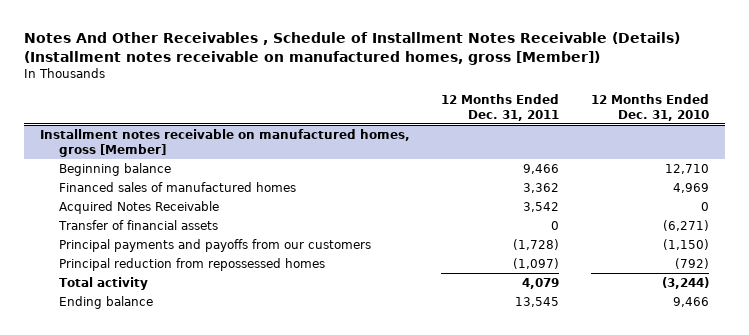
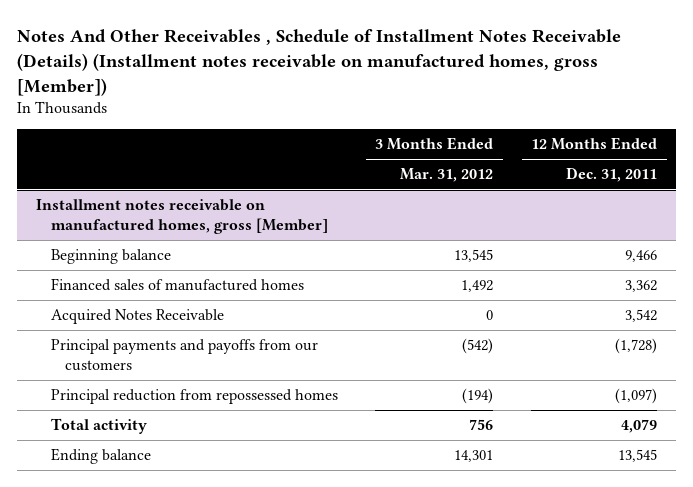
- | 12 Months Ended Dec. 31, 2011 | 12 Months Ended Dec. 31, 2010
+ | 3 Months Ended Mar. 31, 2012 | 12 Months Ended Dec. 31, 2011
@ Installment notes receivable on manufactured homes, gross [Member]
- Transfer of financial assets | 0 | (6,271)

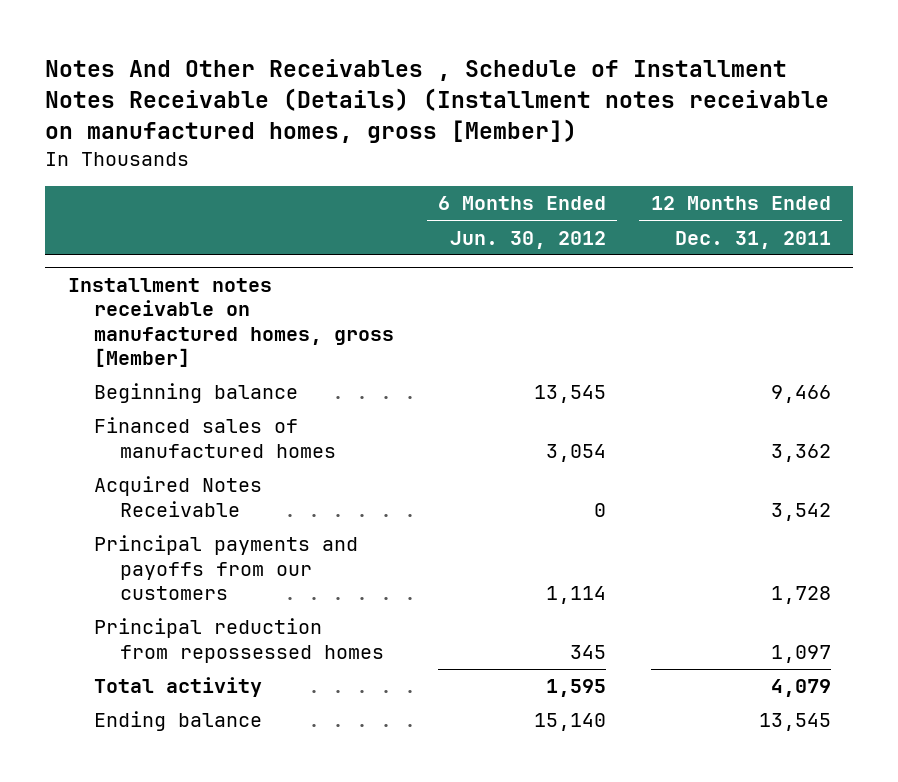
- | 3 Months Ended Mar. 31, 2012 | 12 Months Ended Dec. 31, 2011
+ | 6 Months Ended Jun. 30, 2012 | 12 Months Ended Dec. 31, 2011
@ Installment notes receivable on manufactured homes, gross [Member]
- Principal payments and payoffs from our customers | (542) | (1,728)
- Principal reduction from repossessed homes | (194) | (1,097)
+ Principal payments and payoffs from our customers | 1,114 | 1,728
+ Principal reduction from repossessed homes | 345 | 1,097

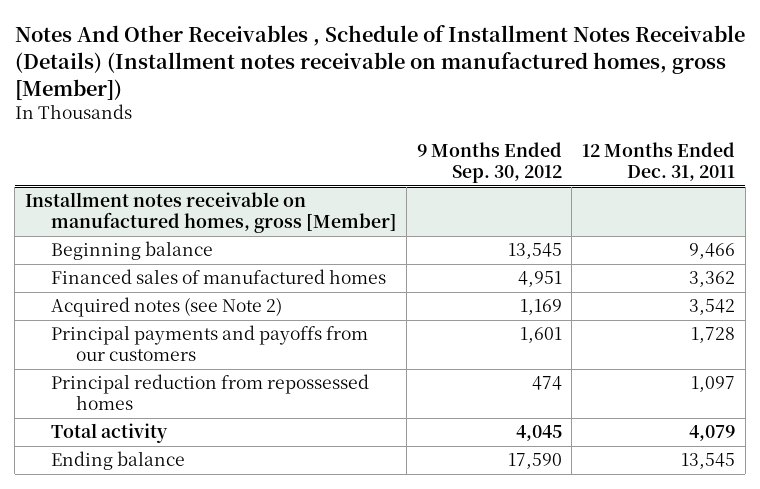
- | 6 Months Ended Jun. 30, 2012 | 12 Months Ended Dec. 31, 2011
+ | 9 Months Ended Sep. 30, 2012 | 12 Months Ended Dec. 31, 2011
@ Installment notes receivable on manufactured homes, gross [Member]
- Acquired Notes Receivable | 0 | 3,542
+ Acquired notes (see Note 2) | 1,169 | 3,542

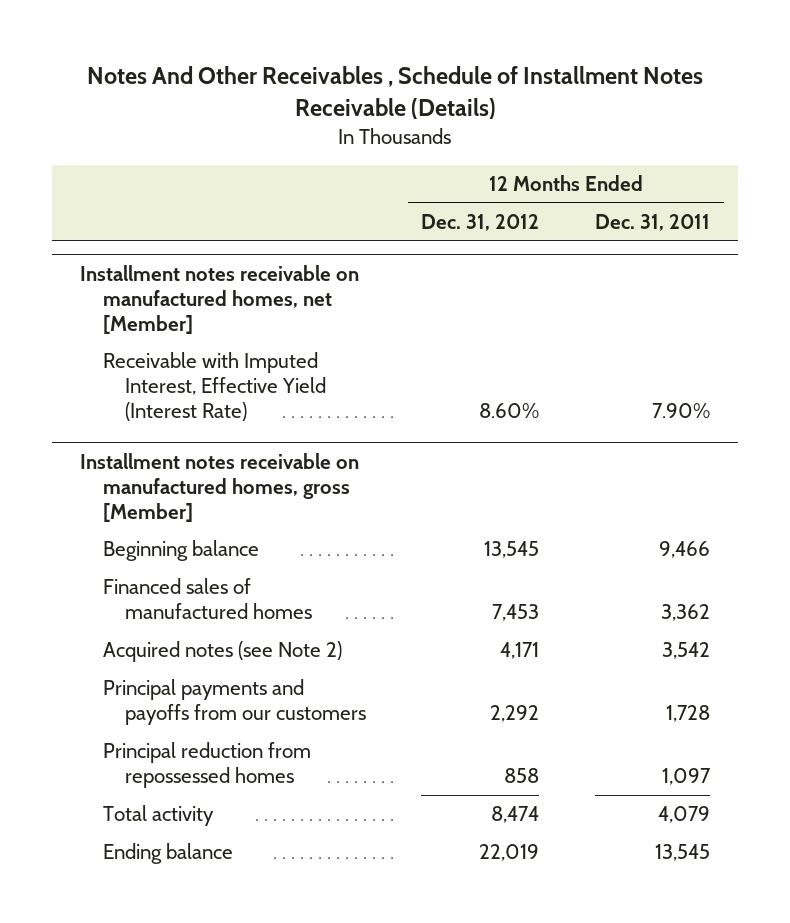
- Notes And Other Receivables , Schedule of Installment Notes Receivable (Details) (Installment notes receivable on manufactured homes, gross [Member])
+ Notes And Other Receivables , Schedule of Installment Notes Receivable (Details)
- | 9 Months Ended Sep. 30, 2012 | 12 Months Ended Dec. 31, 2011
+ | 12 Months Ended Dec. 31, 2012 | 12 Months Ended Dec. 31, 2011
+ Installment notes receivable on manufactured homes, net [Member]
+ Receivable with Imputed Interest, Effective Yield (Interest Rate) | 8.60% | 7.90%

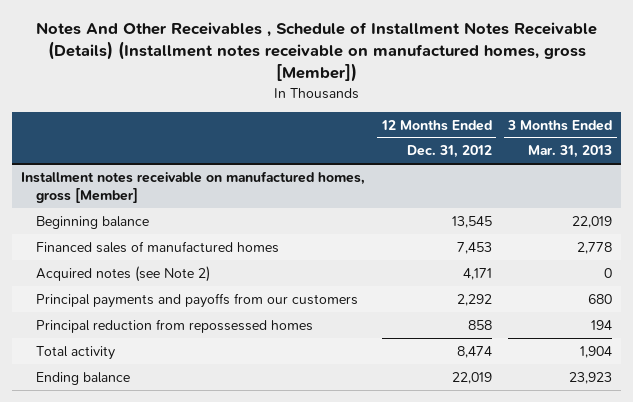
- Notes And Other Receivables , Schedule of Installment Notes Receivable (Details)
+ Notes And Other Receivables , Schedule of Installment Notes Receivable (Details) (Installment notes receivable on manufactured homes, gross [Member])
- | 12 Months Ended Dec. 31, 2012 | 12 Months Ended Dec. 31, 2011
+ | 12 Months Ended Dec. 31, 2012 | 3 Months Ended Mar. 31, 2013
- Installment notes receivable on manufactured homes, net [Member]
- Receivable with Imputed Interest, Effective Yield (Interest Rate) | 8.60% | 7.90%

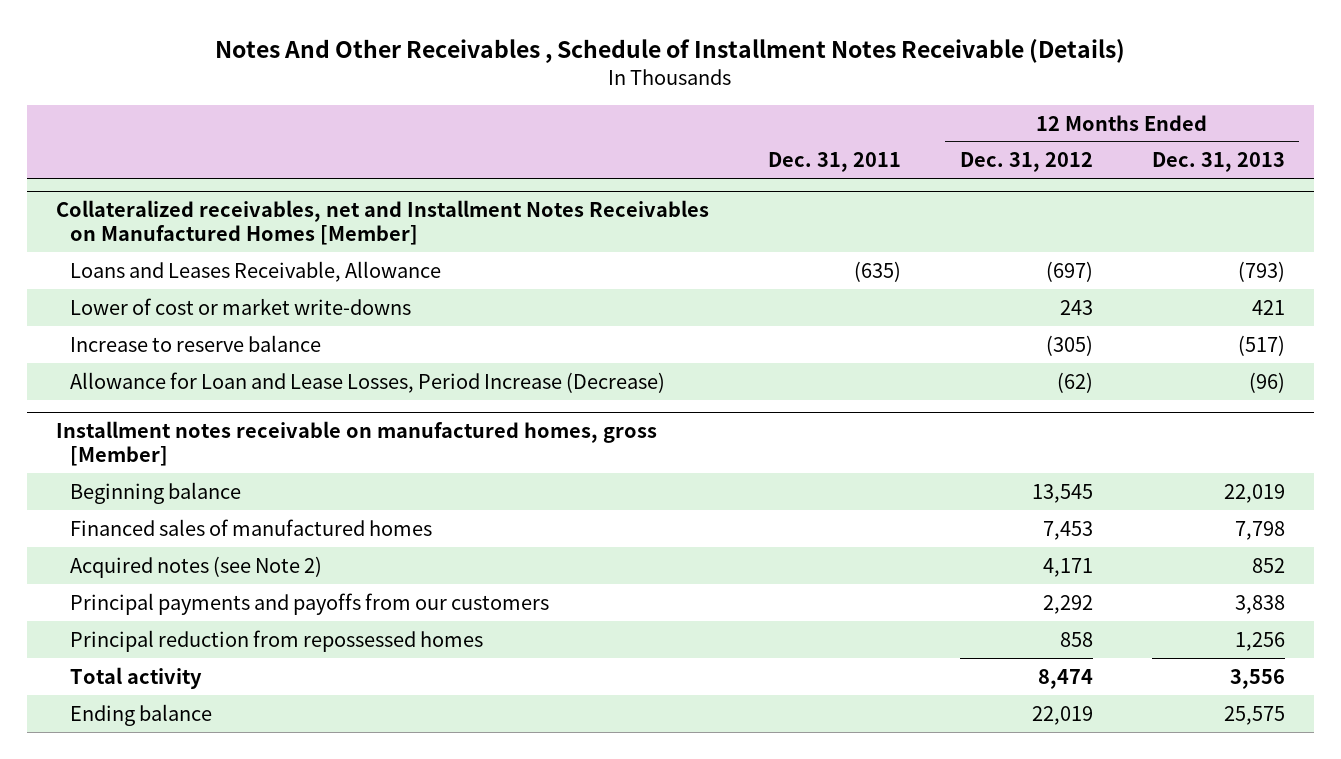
- Notes And Other Receivables , Schedule of Installment Notes Receivable (Details) (Installment notes receivable on manufactured homes, gross [Member])
+ Notes And Other Receivables , Schedule of Installment Notes Receivable (Details)
- | 12 Months Ended Dec. 31, 2012 | 3 Months Ended Mar. 31, 2013
+ | Dec. 31, 2011 | 12 Months Ended Dec. 31, 2012 | 12 Months Ended Dec. 31, 2013
+ Collateralized receivables, net and Installment Notes Receivables on Manufactured Homes [Member]
+ Loans and Leases Receivable, Allowance | (635) | (697) | (793)
+ Lower of cost or market write-downs | | 243 | 421
+ Increase to reserve balance | | (305) | (517)
+ Allowance for Loan and Lease Losses, Period Increase (Decrease) | | (62) | (96)

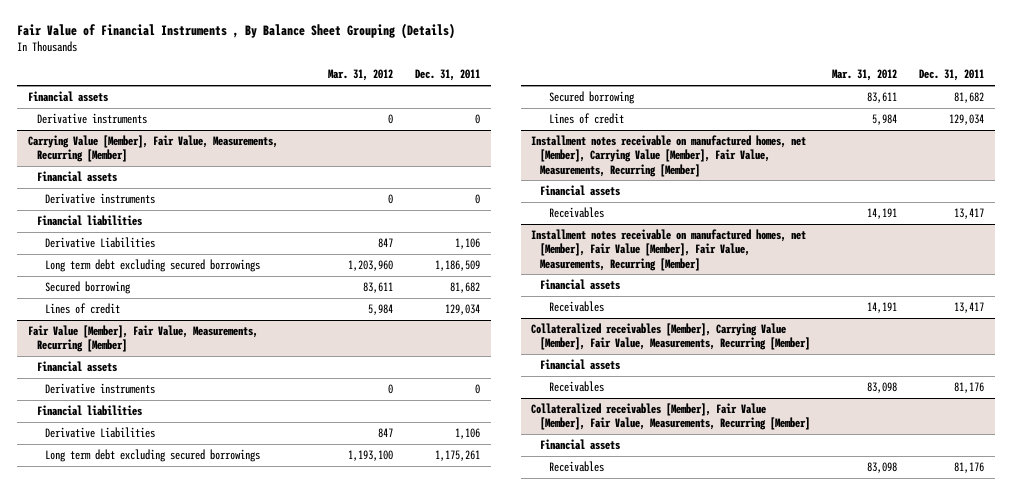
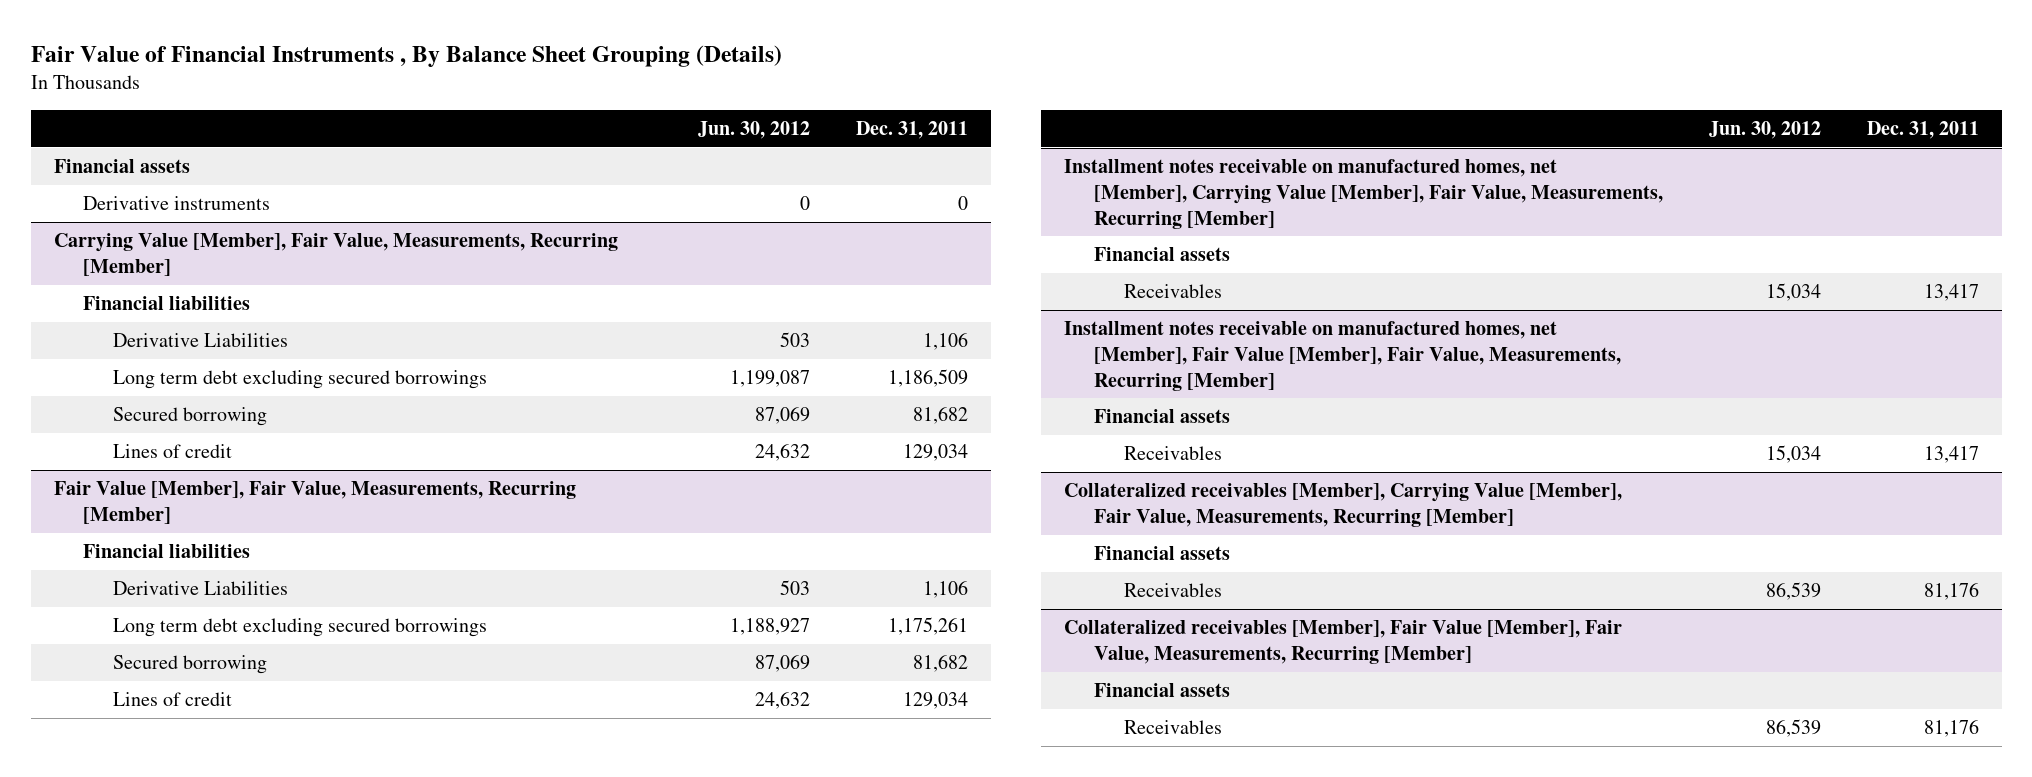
- | Mar. 31, 2012 | Dec. 31, 2011
+ | Jun. 30, 2012 | Dec. 31, 2011
@ Carrying Value [Member], Fair Value, Measurements, Recurring [Member]
- Financial assets
- Derivative instruments | 0 | 0
@ Fair Value [Member], Fair Value, Measurements, Recurring [Member]
- Financial assets
- Derivative instruments | 0 | 0

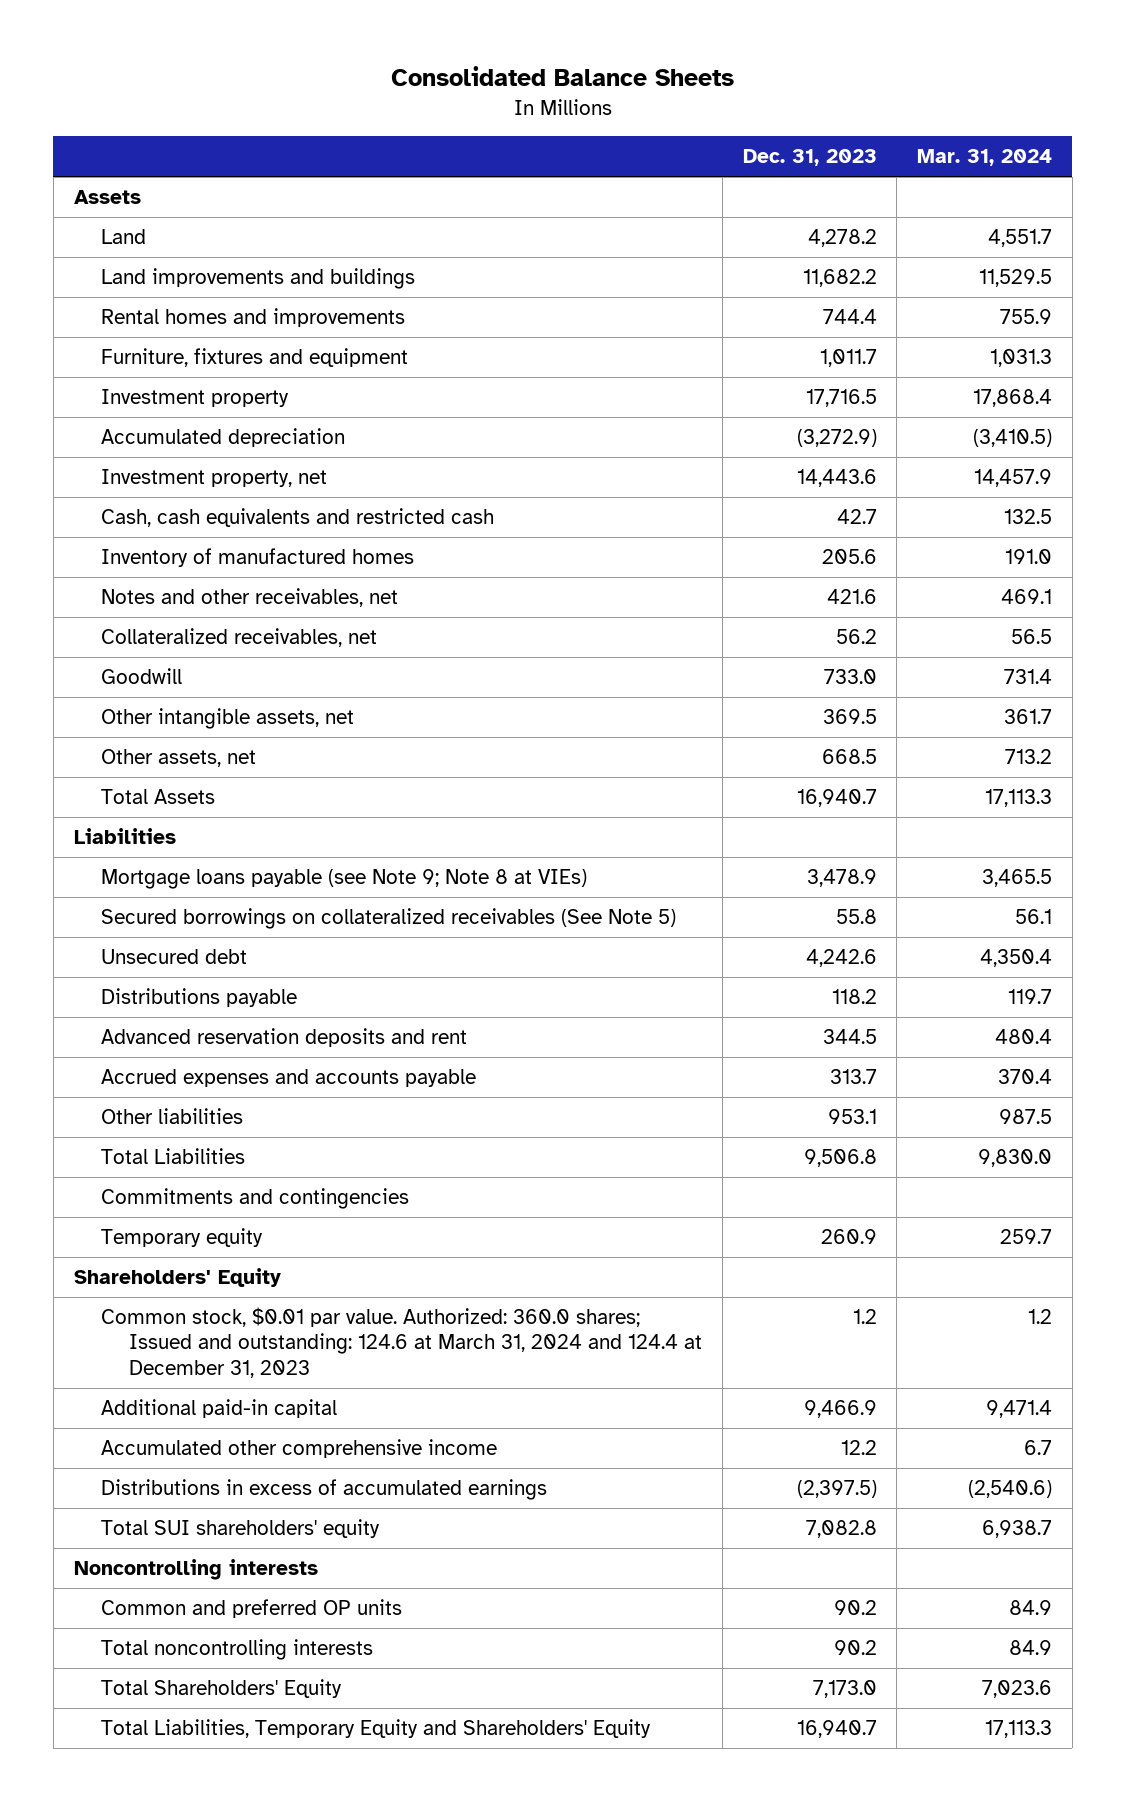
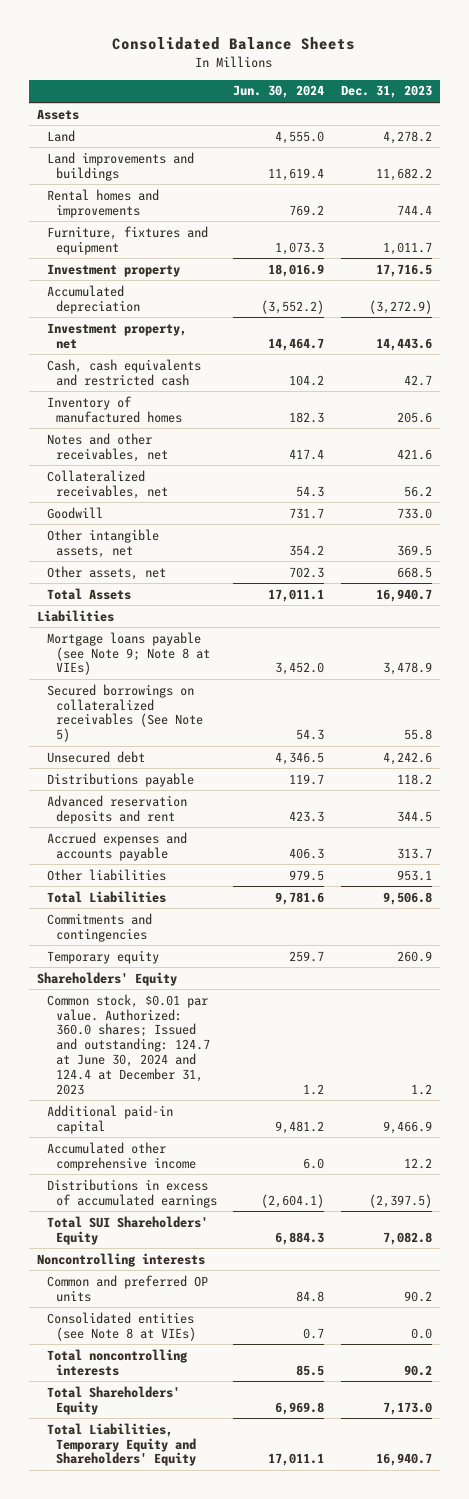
- | Dec. 31, 2023 | Mar. 31, 2024
+ | Jun. 30, 2024 | Dec. 31, 2023
- Common stock, $0.01 par value. Authorized: 360.0 shares; Issued and outstanding: 124.6 at March 31, 2024 and 124.4 at December 31, 2023 | 1.2 | 1.2
+ Common stock, $0.01 par value. Authorized: 360.0 shares; Issued and outstanding: 124.7 at June 30, 2024 and 124.4 at December 31, 2023 | 1.2 | 1.2
- Total SUI shareholders' equity | 7,082.8 | 6,938.7
+ Total SUI Shareholders' Equity | 6,884.3 | 7,082.8
+ Consolidated entities (see Note 8 at VIEs) | 0.7 | 0.0

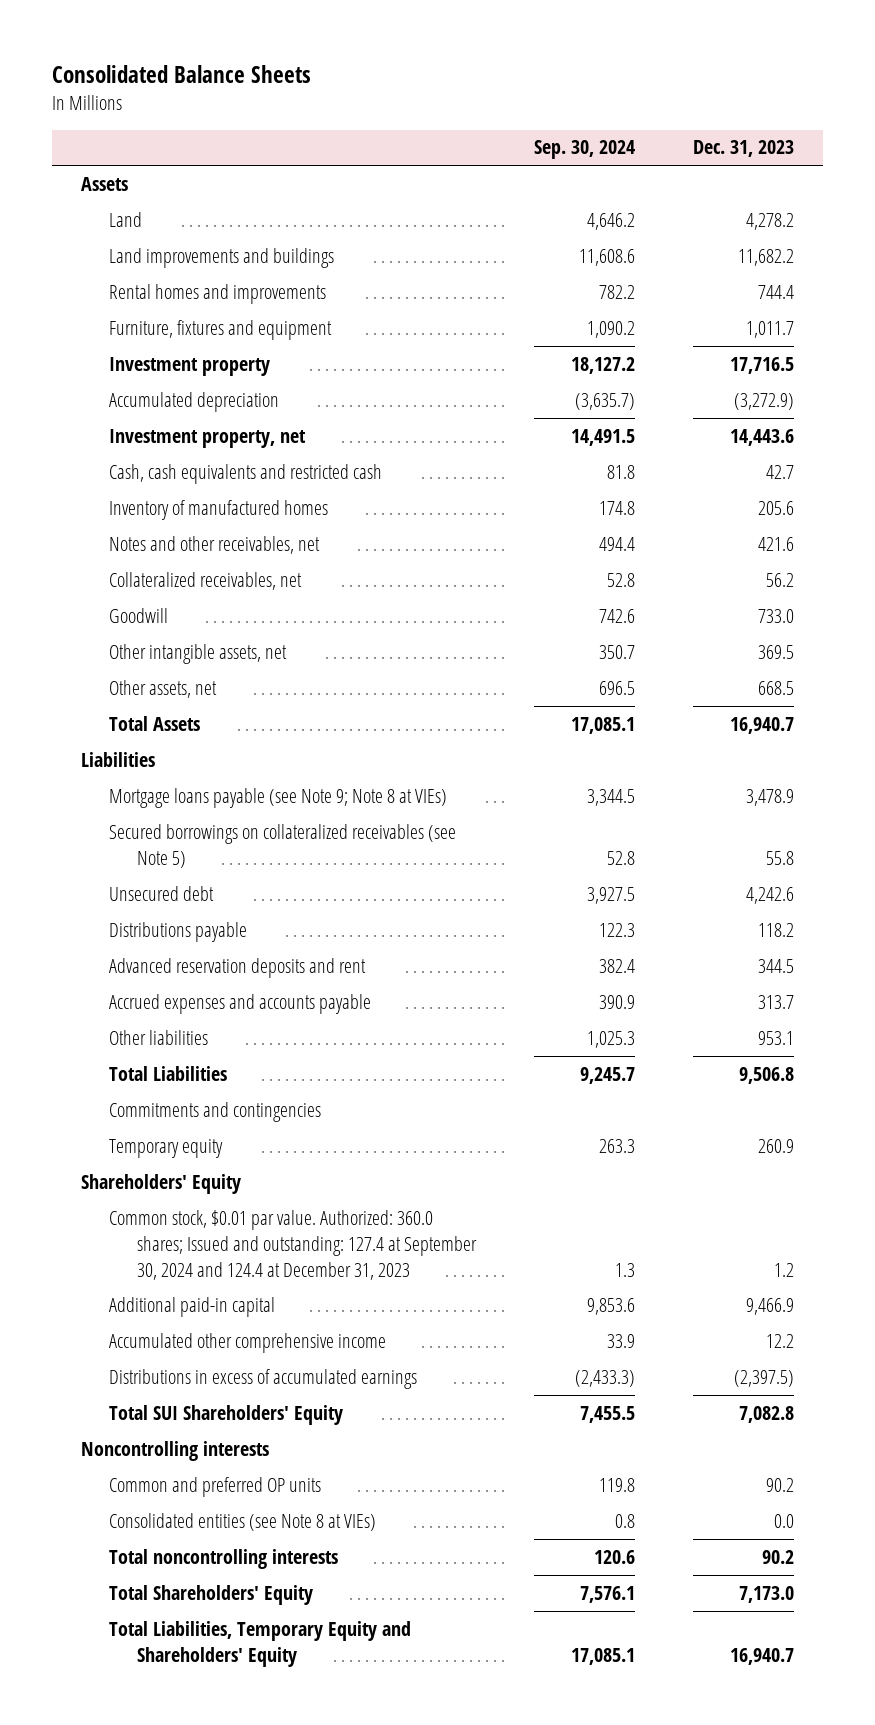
- | Jun. 30, 2024 | Dec. 31, 2023
+ | Sep. 30, 2024 | Dec. 31, 2023
- Secured borrowings on collateralized receivables (See Note 5) | 54.3 | 55.8
+ Secured borrowings on collateralized receivables (see Note 5) | 52.8 | 55.8
- Common stock, $0.01 par value. Authorized: 360.0 shares; Issued and outstanding: 124.7 at June 30, 2024 and 124.4 at December 31, 2023 | 1.2 | 1.2
+ Common stock, $0.01 par value. Authorized: 360.0 shares; Issued and outstanding: 127.4 at September 30, 2024 and 124.4 at December 31, 2023 | 1.3 | 1.2

